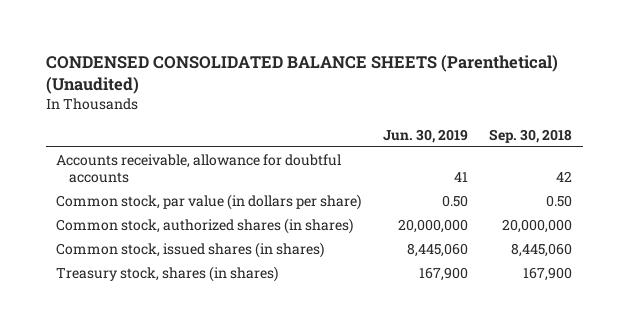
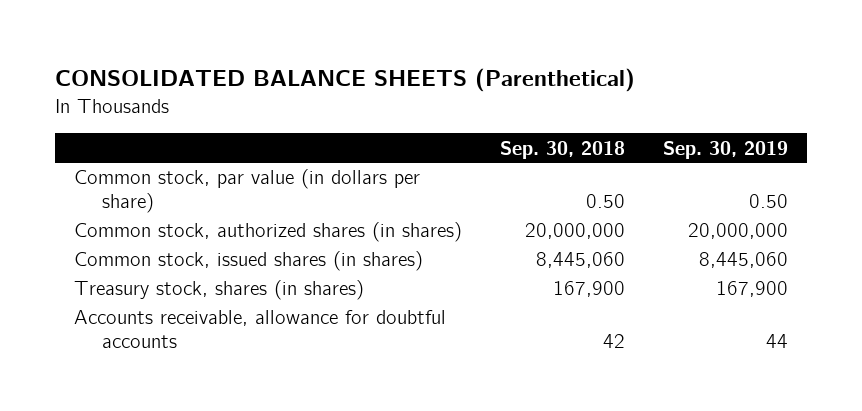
- CONDENSED CONSOLIDATED BALANCE SHEETS (Parenthetical) (Unaudited)
+ CONSOLIDATED BALANCE SHEETS (Parenthetical)
- | Jun. 30, 2019 | Sep. 30, 2018
+ | Sep. 30, 2018 | Sep. 30, 2019
moved down: Accounts receivable, allowance for doubtful accounts | 42 | 44

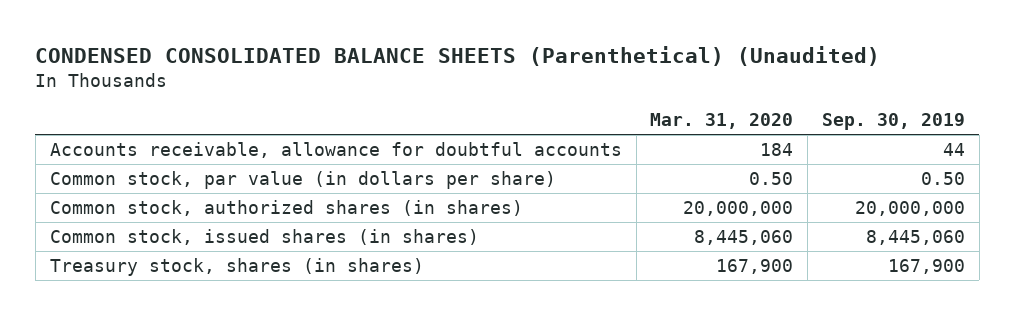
- CONSOLIDATED BALANCE SHEETS (Parenthetical)
+ CONDENSED CONSOLIDATED BALANCE SHEETS (Parenthetical) (Unaudited)
- | Sep. 30, 2018 | Sep. 30, 2019
+ | Mar. 31, 2020 | Sep. 30, 2019
moved up: Accounts receivable, allowance for doubtful accounts | 184 | 44

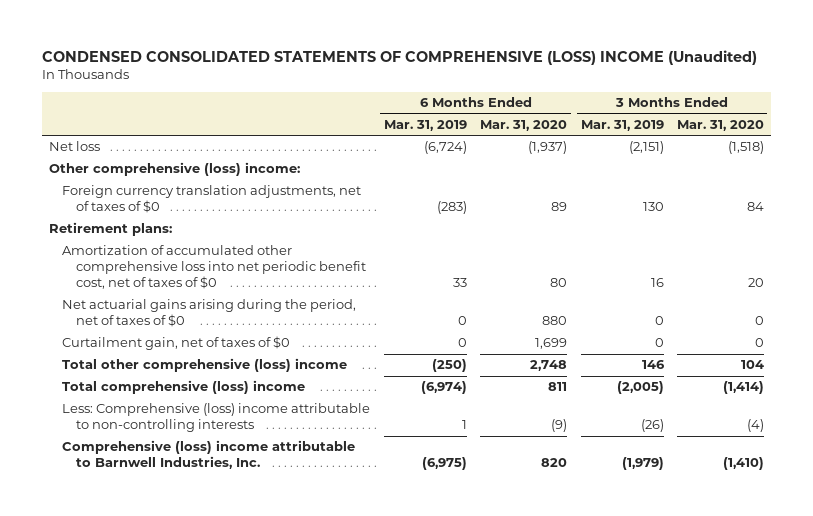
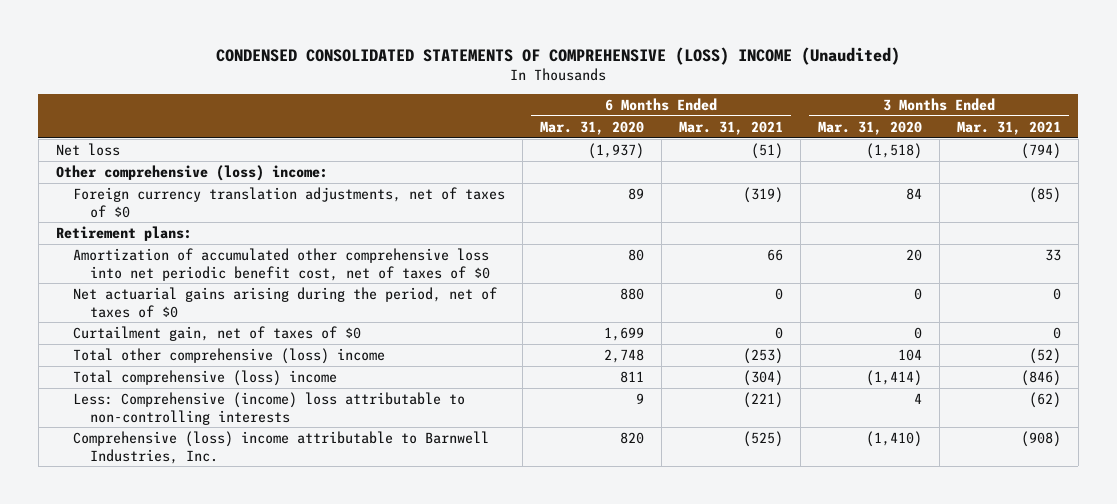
- | 6 Months Ended Mar. 31, 2019 | 6 Months Ended Mar. 31, 2020 | 3 Months Ended Mar. 31, 2019 | 3 Months Ended Mar. 31, 2020
+ | 6 Months Ended Mar. 31, 2020 | 6 Months Ended Mar. 31, 2021 | 3 Months Ended Mar. 31, 2020 | 3 Months Ended Mar. 31, 2021
- Less: Comprehensive (loss) income attributable to non-controlling interests | 1 | (9) | (26) | (4)
+ Less: Comprehensive (income) loss attributable to non-controlling interests | 9 | (221) | 4 | (62)

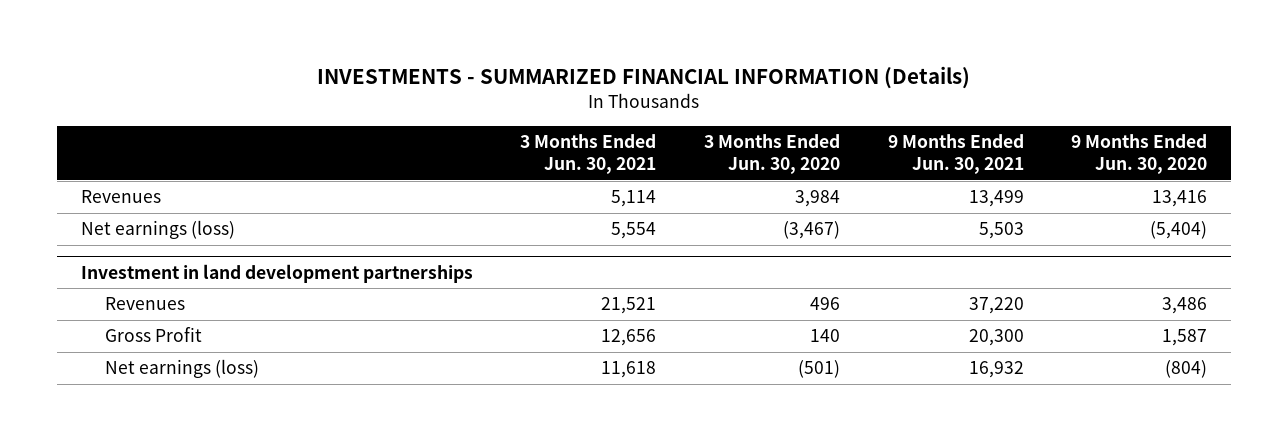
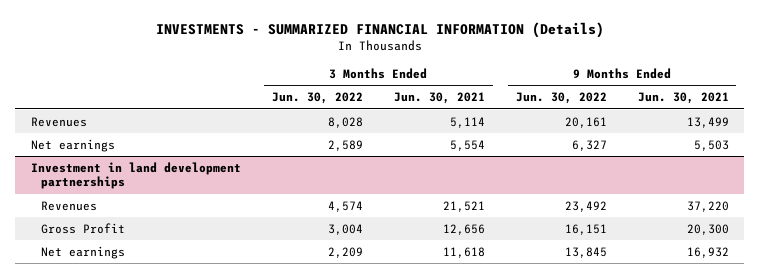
- | 3 Months Ended Jun. 30, 2021 | 3 Months Ended Jun. 30, 2020 | 9 Months Ended Jun. 30, 2021 | 9 Months Ended Jun. 30, 2020
+ | 3 Months Ended Jun. 30, 2022 | 3 Months Ended Jun. 30, 2021 | 9 Months Ended Jun. 30, 2022 | 9 Months Ended Jun. 30, 2021
- Net earnings (loss) | 5,554 | (3,467) | 5,503 | (5,404)
+ Net earnings | 2,589 | 5,554 | 6,327 | 5,503
@ Investment in land development partnerships
- Net earnings (loss) | 11,618 | (501) | 16,932 | (804)
+ Net earnings | 2,209 | 11,618 | 13,845 | 16,932

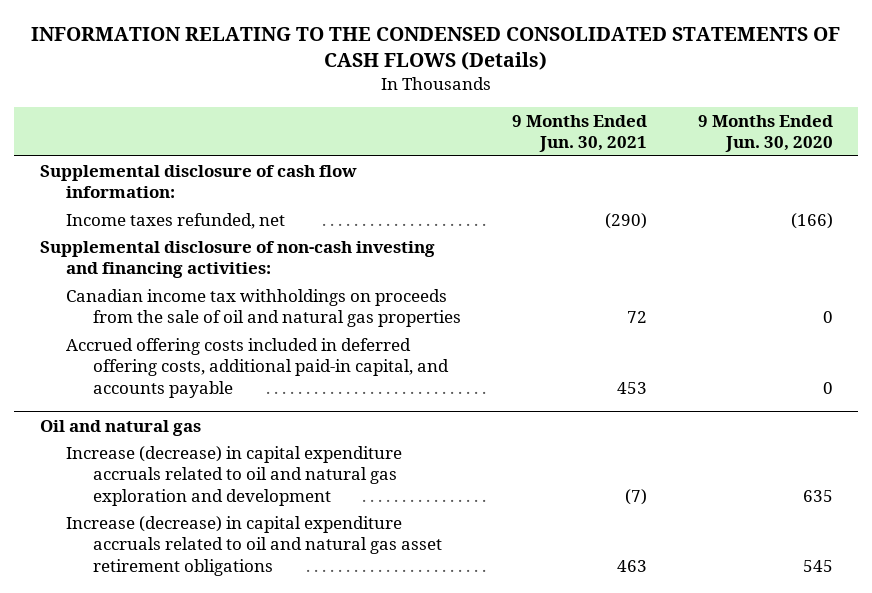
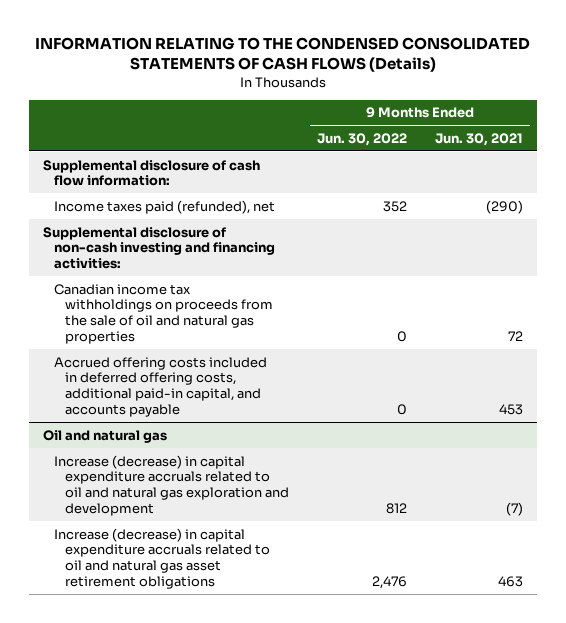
- | 9 Months Ended Jun. 30, 2021 | 9 Months Ended Jun. 30, 2020
+ | 9 Months Ended Jun. 30, 2022 | 9 Months Ended Jun. 30, 2021
- Income taxes refunded, net | (290) | (166)
+ Income taxes paid (refunded), net | 352 | (290)

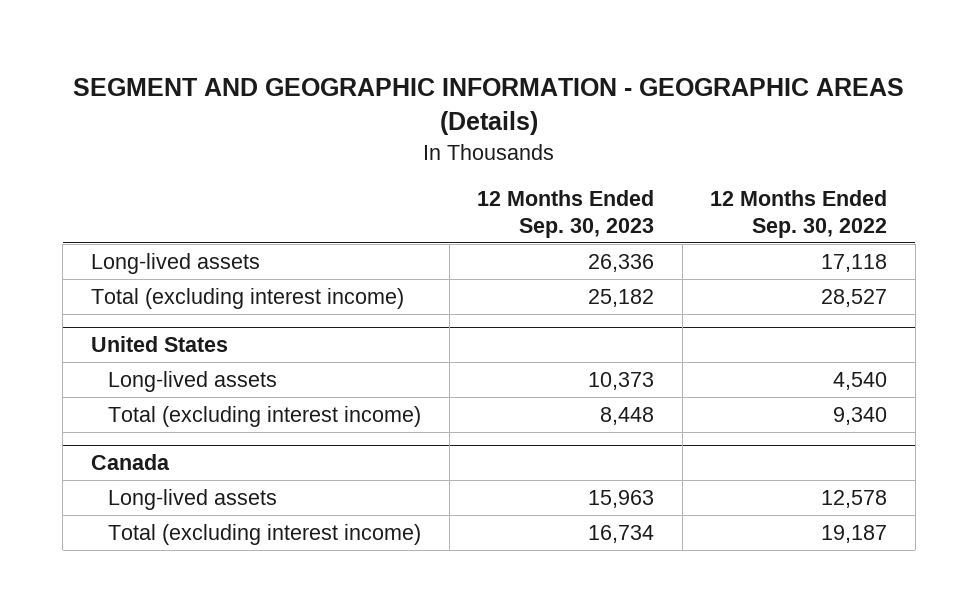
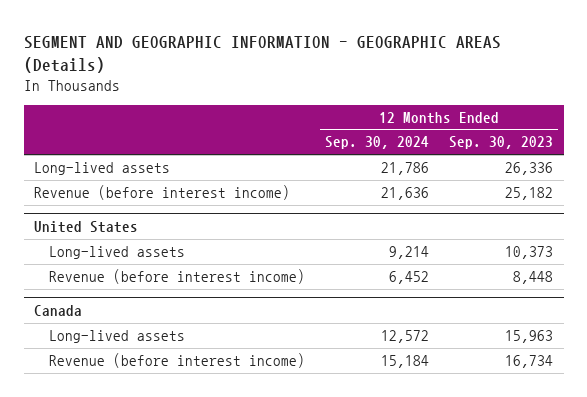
- | 12 Months Ended Sep. 30, 2023 | 12 Months Ended Sep. 30, 2022
+ | 12 Months Ended Sep. 30, 2024 | 12 Months Ended Sep. 30, 2023
- Total (excluding interest income) | 25,182 | 28,527
+ Revenue (before interest income) | 21,636 | 25,182
@ United States
- Total (excluding interest income) | 8,448 | 9,340
+ Revenue (before interest income) | 6,452 | 8,448
@ Canada
- Total (excluding interest income) | 16,734 | 19,187
+ Revenue (before interest income) | 15,184 | 16,734

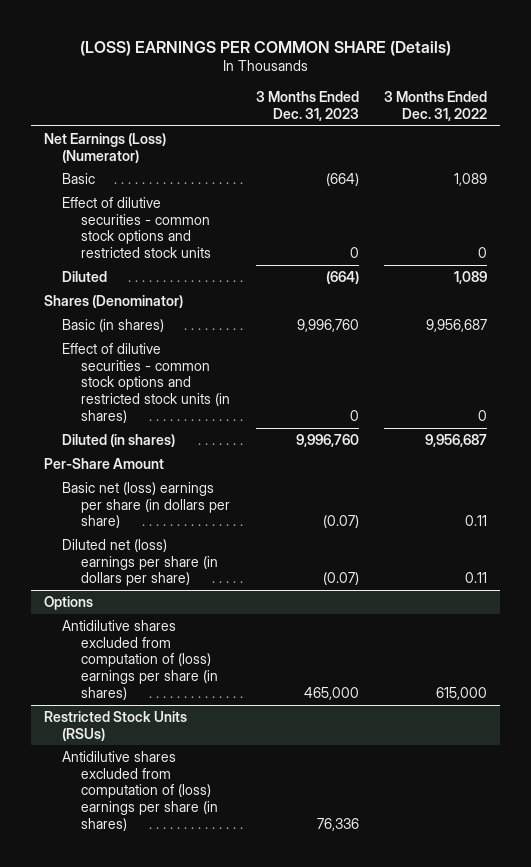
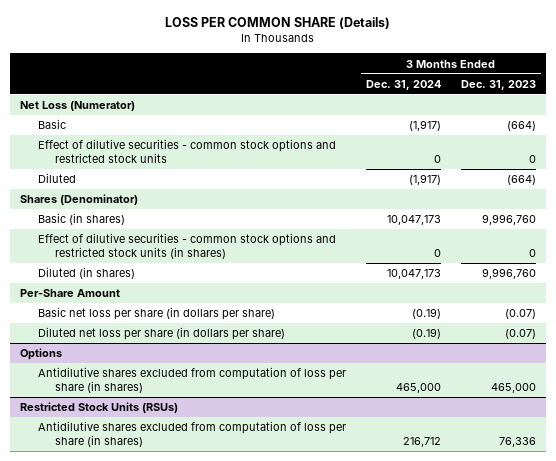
- (LOSS) EARNINGS PER COMMON SHARE (Details)
+ LOSS PER COMMON SHARE (Details)
- | 3 Months Ended Dec. 31, 2023 | 3 Months Ended Dec. 31, 2022
+ | 3 Months Ended Dec. 31, 2024 | 3 Months Ended Dec. 31, 2023
- Net Earnings (Loss) (Numerator)
+ Net Loss (Numerator)
- Basic net (loss) earnings per share (in dollars per share) | (0.07) | 0.11
- Diluted net (loss) earnings per share (in dollars per share) | (0.07) | 0.11
+ Basic net loss per share (in dollars per share) | (0.19) | (0.07)
+ Diluted net loss per share (in dollars per share) | (0.19) | (0.07)
@ Options
- Antidilutive shares excluded from computation of (loss) earnings per share (in shares) | 465,000 | 615,000
+ Antidilutive shares excluded from computation of loss per share (in shares) | 465,000 | 465,000
@ Restricted Stock Units (RSUs)
- Antidilutive shares excluded from computation of (loss) earnings per share (in shares) | 76,336 |
+ Antidilutive shares excluded from computation of loss per share (in shares) | 216,712 | 76,336

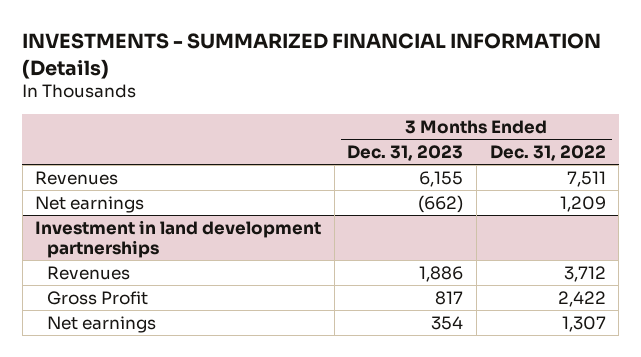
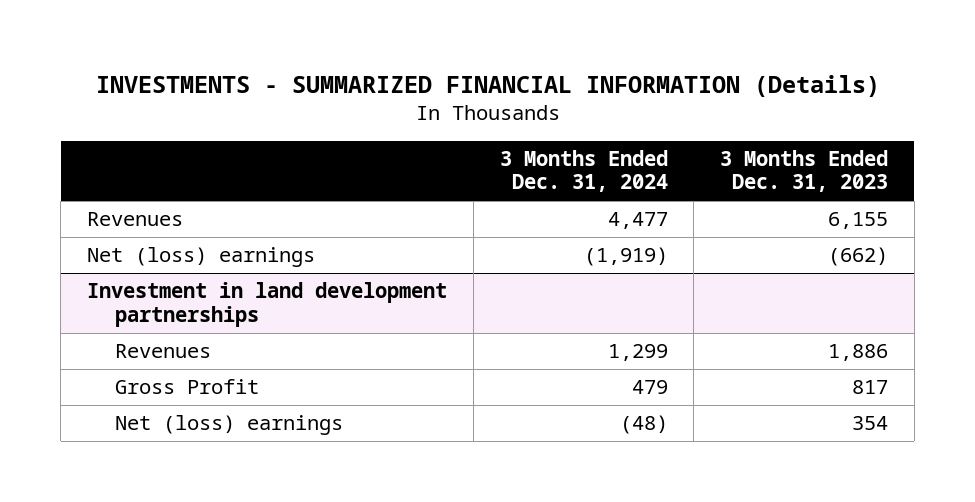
- | 3 Months Ended Dec. 31, 2023 | 3 Months Ended Dec. 31, 2022
+ | 3 Months Ended Dec. 31, 2024 | 3 Months Ended Dec. 31, 2023
- Net earnings | (662) | 1,209
+ Net (loss) earnings | (1,919) | (662)
@ Investment in land development partnerships
- Net earnings | 354 | 1,307
+ Net (loss) earnings | (48) | 354

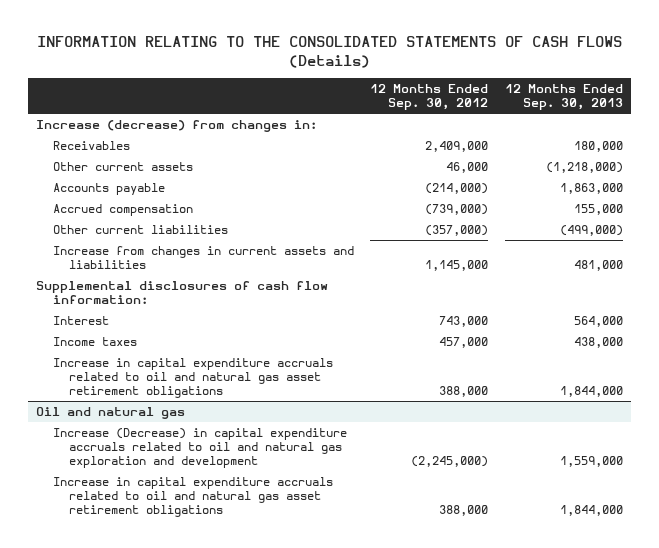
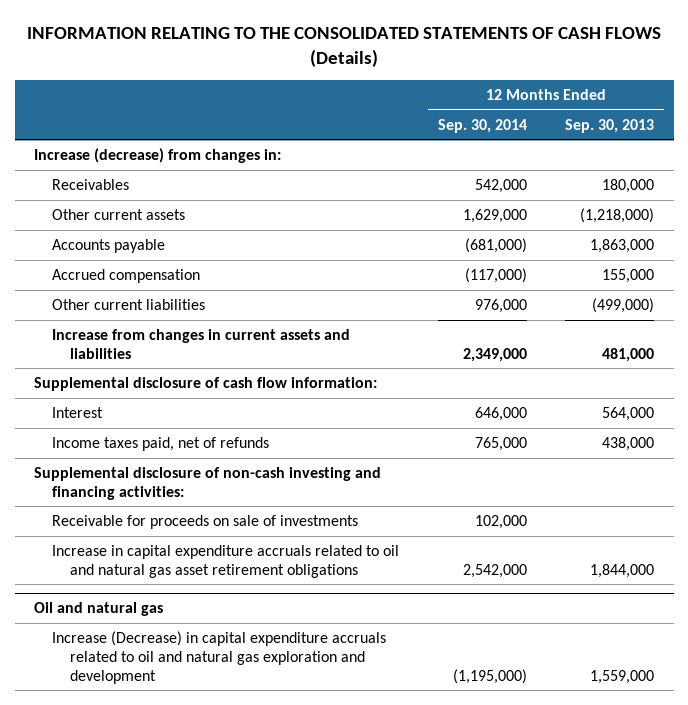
- | 12 Months Ended Sep. 30, 2012 | 12 Months Ended Sep. 30, 2013
+ | 12 Months Ended Sep. 30, 2014 | 12 Months Ended Sep. 30, 2013
- Supplemental disclosures of cash flow information:
+ Supplemental disclosure of cash flow information:
- Income taxes | 457,000 | 438,000
+ Income taxes paid, net of refunds | 765,000 | 438,000
+ Supplemental disclosure of non-cash investing and financing activities:
+ Receivable for proceeds on sale of investments | 102,000 |
@ Oil and natural gas
- Increase in capital expenditure accruals related to oil and natural gas asset retirement obligations | 388,000 | 1,844,000

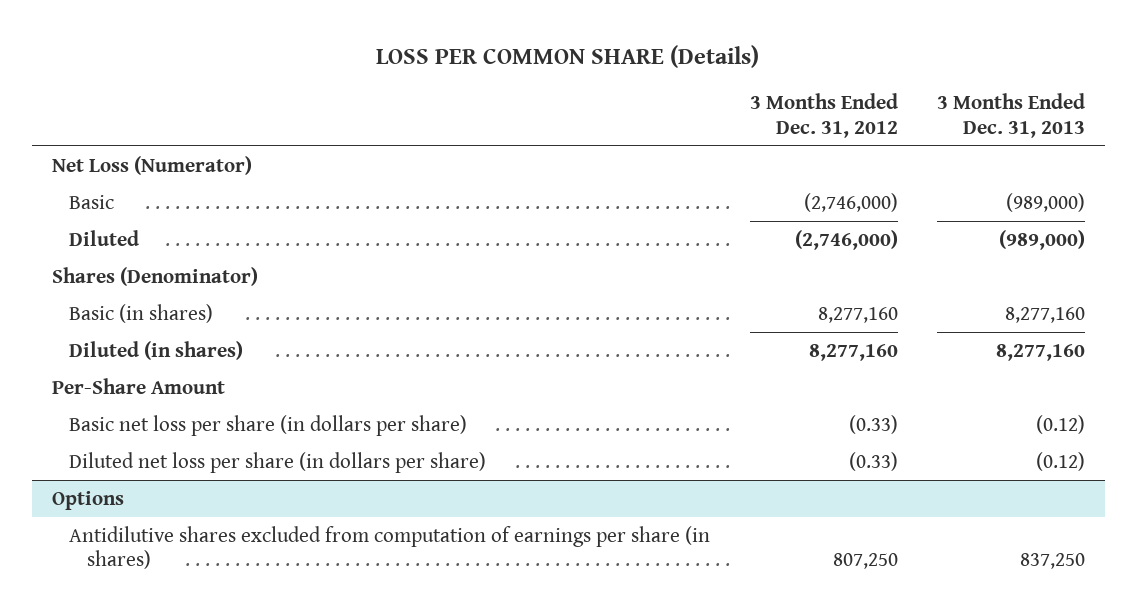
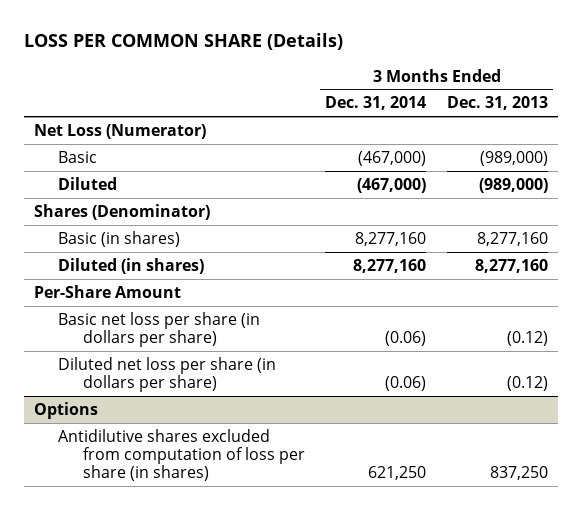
- | 3 Months Ended Dec. 31, 2012 | 3 Months Ended Dec. 31, 2013
+ | 3 Months Ended Dec. 31, 2014 | 3 Months Ended Dec. 31, 2013
@ Options
- Antidilutive shares excluded from computation of earnings per share (in shares) | 807,250 | 837,250
+ Antidilutive shares excluded from computation of loss per share (in shares) | 621,250 | 837,250

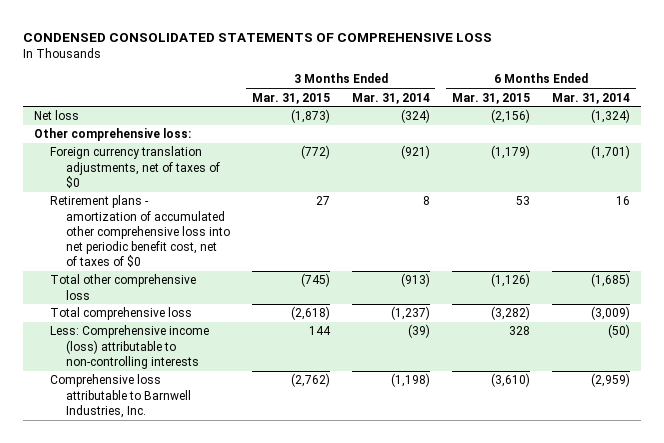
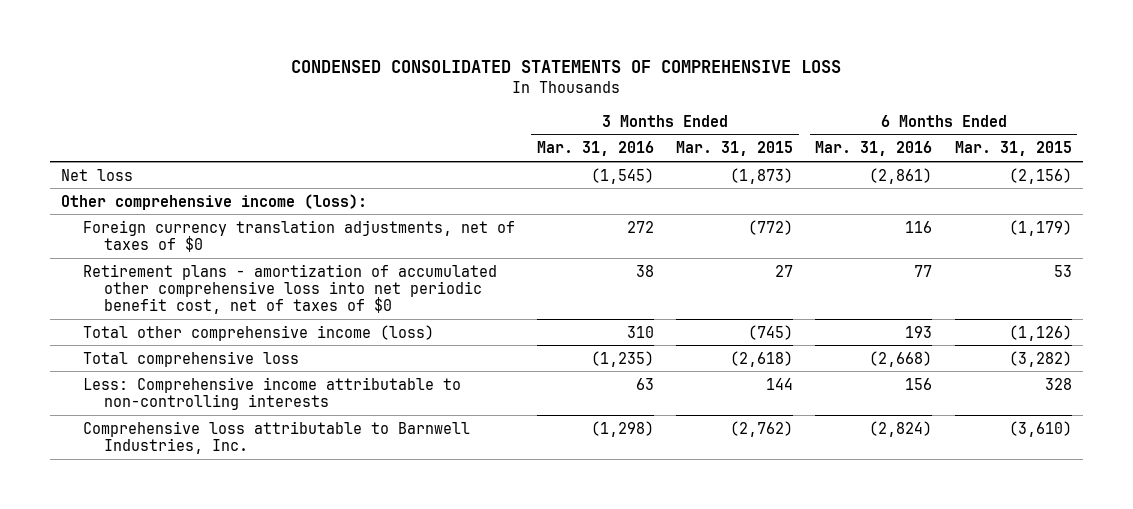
- | 3 Months Ended Mar. 31, 2015 | 3 Months Ended Mar. 31, 2014 | 6 Months Ended Mar. 31, 2015 | 6 Months Ended Mar. 31, 2014
+ | 3 Months Ended Mar. 31, 2016 | 3 Months Ended Mar. 31, 2015 | 6 Months Ended Mar. 31, 2016 | 6 Months Ended Mar. 31, 2015
- Other comprehensive loss:
+ Other comprehensive income (loss):
- Total other comprehensive loss | (745) | (913) | (1,126) | (1,685)
+ Total other comprehensive income (loss) | 310 | (745) | 193 | (1,126)
- Less: Comprehensive income (loss) attributable to non-controlling interests | 144 | (39) | 328 | (50)
+ Less: Comprehensive income attributable to non-controlling interests | 63 | 144 | 156 | 328

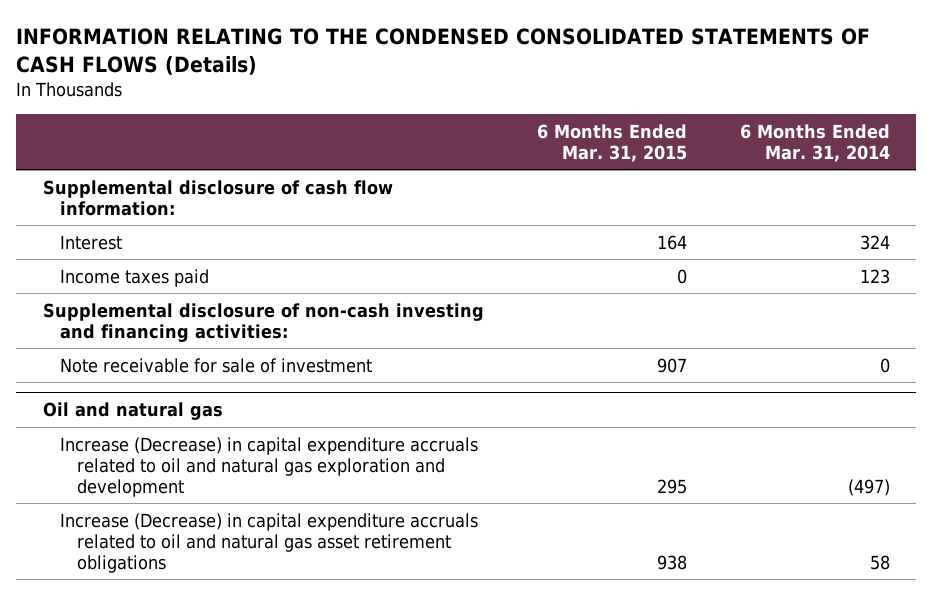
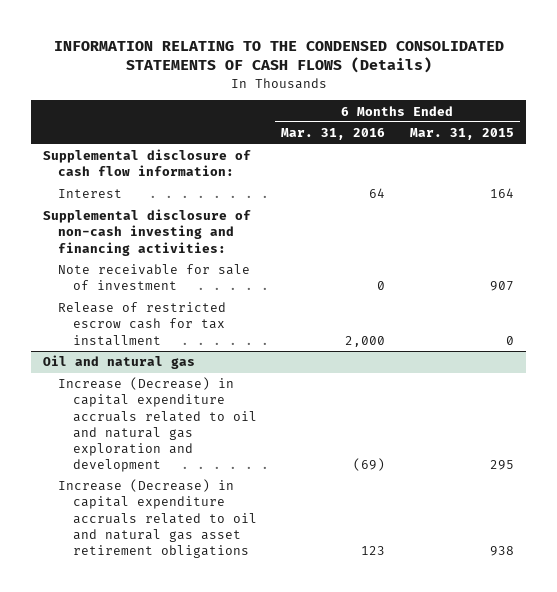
- | 6 Months Ended Mar. 31, 2015 | 6 Months Ended Mar. 31, 2014
+ | 6 Months Ended Mar. 31, 2016 | 6 Months Ended Mar. 31, 2015
- Income taxes paid | 0 | 123
+ Release of restricted escrow cash for tax installment | 2,000 | 0

